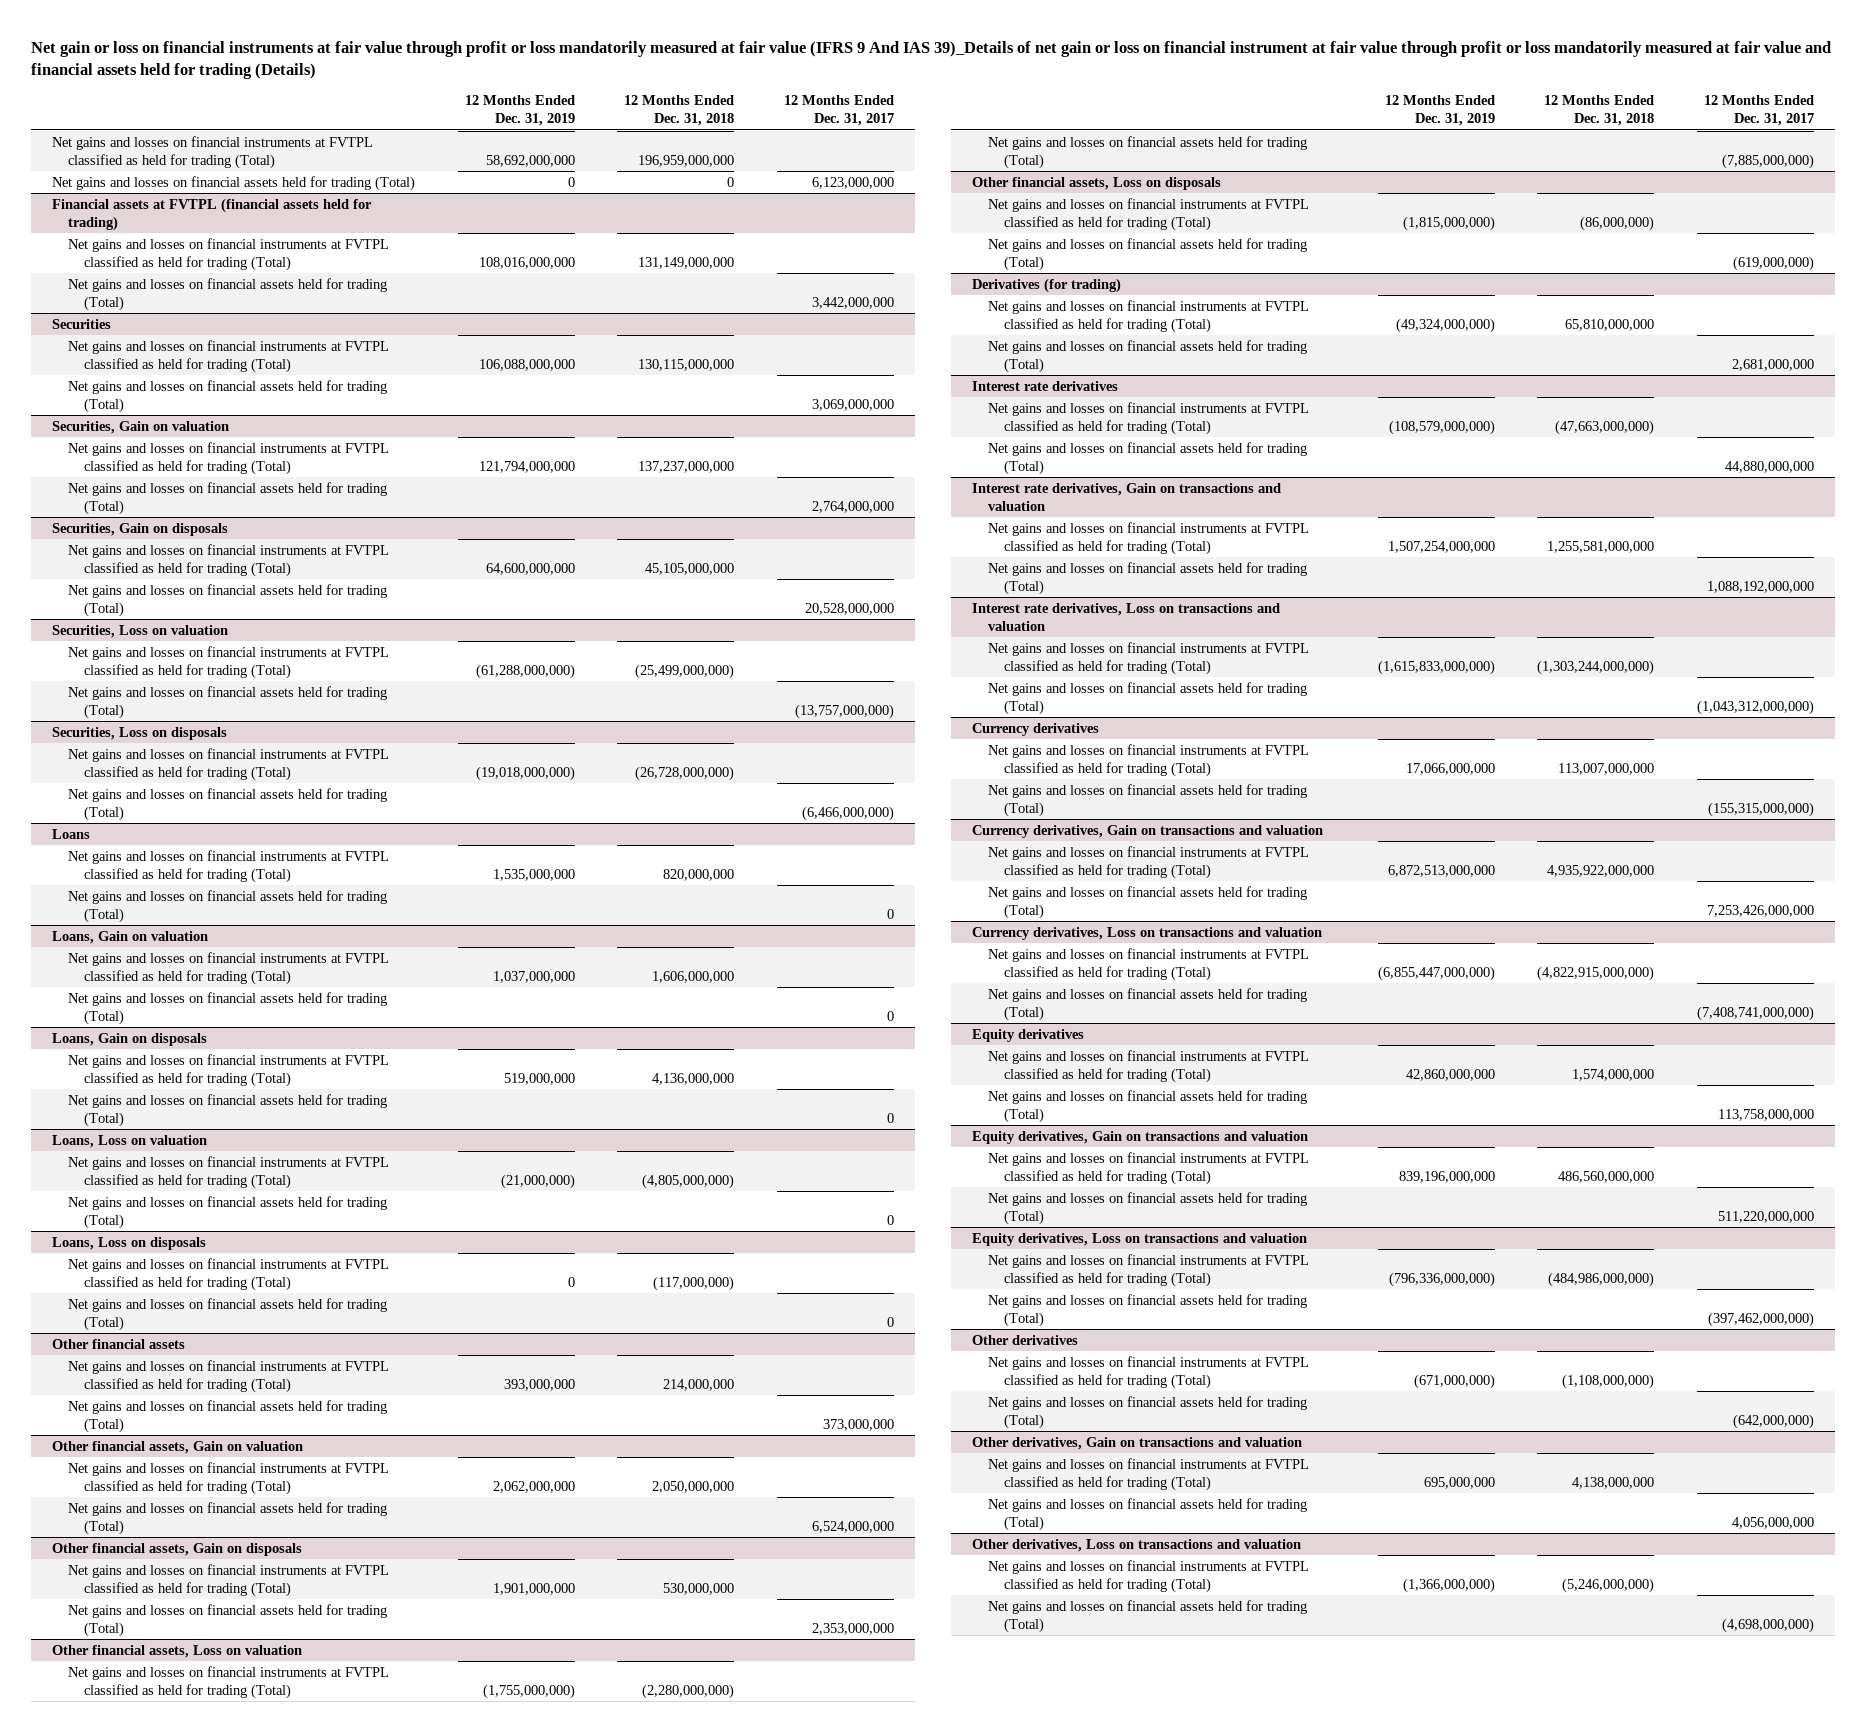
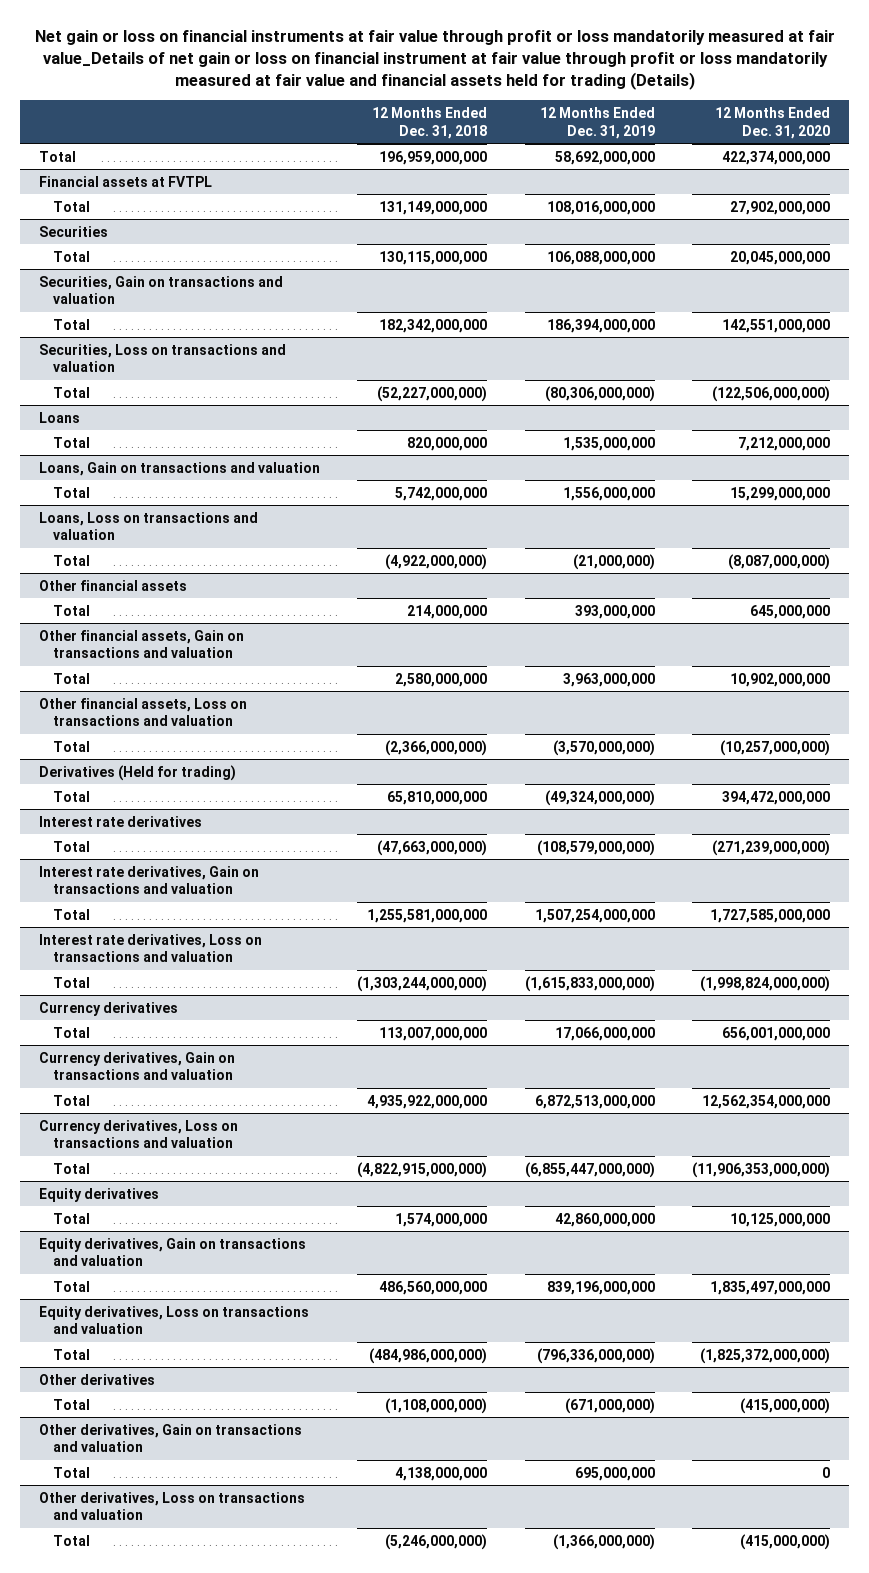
- Net gain or loss on financial instruments at fair value through profit or loss mandatorily measured at fair value (IFRS 9 And IAS 39)_Details of net gain or loss on financial instrument at fair value through profit or loss mandatorily measured at fair value and financial assets held for trading (Details)
+ Net gain or loss on financial instruments at fair value through profit or loss mandatorily measured at fair value_Details of net gain or loss on financial instrument at fair value through profit or loss mandatorily measured at fair value and financial assets held for trading (Details)
- | 12 Months Ended Dec. 31, 2019 | 12 Months Ended Dec. 31, 2018 | 12 Months Ended Dec. 31, 2017
+ | 12 Months Ended Dec. 31, 2018 | 12 Months Ended Dec. 31, 2019 | 12 Months Ended Dec. 31, 2020
- Net gains and losses on financial instruments at FVTPL classified as held for trading (Total) | 58,692,000,000 | 196,959,000,000 |
- Net gains and losses on financial assets held for trading (Total) | 0 | 0 | 6,123,000,000
- Financial assets at FVTPL (financial assets held for trading)
- Net gains and losses on financial instruments at FVTPL classified as held for trading (Total) | 108,016,000,000 | 131,149,000,000 |
- Net gains and losses on financial assets held for trading (Total) | | | 3,442,000,000
+ Total | 196,959,000,000 | 58,692,000,000 | 422,374,000,000
+ Financial assets at FVTPL
+ Total | 131,149,000,000 | 108,016,000,000 | 27,902,000,000
@ Securities
- Net gains and losses on financial instruments at FVTPL classified as held for trading (Total) | 106,088,000,000 | 130,115,000,000 |
- Net gains and losses on financial assets held for trading (Total) | | | 3,069,000,000
- Securities, Gain on valuation
- Net gains and losses on financial instruments at FVTPL classified as held for trading (Total) | 121,794,000,000 | 137,237,000,000 |
- Net gains and losses on financial assets held for trading (Total) | | | 2,764,000,000
- Securities, Gain on disposals
- Net gains and losses on financial instruments at FVTPL classified as held for trading (Total) | 64,600,000,000 | 45,105,000,000 |
- Net gains and losses on financial assets held for trading (Total) | | | 20,528,000,000
- Securities, Loss on valuation
- Net gains and losses on financial instruments at FVTPL classified as held for trading (Total) | (61,288,000,000) | (25,499,000,000) |
- Net gains and losses on financial assets held for trading (Total) | | | (13,757,000,000)
- Securities, Loss on disposals
- Net gains and losses on financial instruments at FVTPL classified as held for trading (Total) | (19,018,000,000) | (26,728,000,000) |
- Net gains and losses on financial assets held for trading (Total) | | | (6,466,000,000)
@ Securities
+ Total | 130,115,000,000 | 106,088,000,000 | 20,045,000,000
+ Securities, Gain on transactions and valuation
+ Total | 182,342,000,000 | 186,394,000,000 | 142,551,000,000
+ Securities, Loss on transactions and valuation
+ Total | (52,227,000,000) | (80,306,000,000) | (122,506,000,000)
@ Loans
- Net gains and losses on financial instruments at FVTPL classified as held for trading (Total) | 1,535,000,000 | 820,000,000 |
- Net gains and losses on financial assets held for trading (Total) | | | 0
- Loans, Gain on valuation
- Net gains and losses on financial instruments at FVTPL classified as held for trading (Total) | 1,037,000,000 | 1,606,000,000 |
- Net gains and losses on financial assets held for trading (Total) | | | 0
- Loans, Gain on disposals
- Net gains and losses on financial instruments at FVTPL classified as held for trading (Total) | 519,000,000 | 4,136,000,000 |
- Net gains and losses on financial assets held for trading (Total) | | | 0
- Loans, Loss on valuation
- Net gains and losses on financial instruments at FVTPL classified as held for trading (Total) | (21,000,000) | (4,805,000,000) |
- Net gains and losses on financial assets held for trading (Total) | | | 0
- Loans, Loss on disposals
- Net gains and losses on financial instruments at FVTPL classified as held for trading (Total) | 0 | (117,000,000) |
- Net gains and losses on financial assets held for trading (Total) | | | 0
@ Loans
+ Total | 820,000,000 | 1,535,000,000 | 7,212,000,000
+ Loans, Gain on transactions and valuation
+ Total | 5,742,000,000 | 1,556,000,000 | 15,299,000,000
+ Loans, Loss on transactions and valuation
+ Total | (4,922,000,000) | (21,000,000) | (8,087,000,000)
@ Other financial assets
- Net gains and losses on financial instruments at FVTPL classified as held for trading (Total) | 393,000,000 | 214,000,000 |
- Net gains and losses on financial assets held for trading (Total) | | | 373,000,000
- Other financial assets, Gain on valuation
- Net gains and losses on financial instruments at FVTPL classified as held for trading (Total) | 2,062,000,000 | 2,050,000,000 |
- Net gains and losses on financial assets held for trading (Total) | | | 6,524,000,000
- Other financial assets, Gain on disposals
- Net gains and losses on financial instruments at FVTPL classified as held for trading (Total) | 1,901,000,000 | 530,000,000 |
- Net gains and losses on financial assets held for trading (Total) | | | 2,353,000,000
- Other financial assets, Loss on valuation
- Net gains and losses on financial instruments at FVTPL classified as held for trading (Total) | (1,755,000,000) | (2,280,000,000) |
- Net gains and losses on financial assets held for trading (Total) | | | (7,885,000,000)
- Other financial assets, Loss on disposals
- Net gains and losses on financial instruments at FVTPL classified as held for trading (Total) | (1,815,000,000) | (86,000,000) |
- Net gains and losses on financial assets held for trading (Total) | | | (619,000,000)
- Derivatives (for trading)
- Net gains and losses on financial instruments at FVTPL classified as held for trading (Total) | (49,324,000,000) | 65,810,000,000 |
- Net gains and losses on financial assets held for trading (Total) | | | 2,681,000,000
@ Other financial assets
+ Total | 214,000,000 | 393,000,000 | 645,000,000
+ Other financial assets, Gain on transactions and valuation
+ Total | 2,580,000,000 | 3,963,000,000 | 10,902,000,000
+ Other financial assets, Loss on transactions and valuation
+ Total | (2,366,000,000) | (3,570,000,000) | (10,257,000,000)
+ Derivatives (Held for trading)
+ Total | 65,810,000,000 | (49,324,000,000) | 394,472,000,000
@ Interest rate derivatives
- Net gains and losses on financial instruments at FVTPL classified as held for trading (Total) | (108,579,000,000) | (47,663,000,000) |
- Net gains and losses on financial assets held for trading (Total) | | | 44,880,000,000
+ Total | (47,663,000,000) | (108,579,000,000) | (271,239,000,000)
@ Interest rate derivatives, Gain on transactions and valuation
- Net gains and losses on financial instruments at FVTPL classified as held for trading (Total) | 1,507,254,000,000 | 1,255,581,000,000 |
- Net gains and losses on financial assets held for trading (Total) | | | 1,088,192,000,000
+ Total | 1,255,581,000,000 | 1,507,254,000,000 | 1,727,585,000,000
@ Interest rate derivatives, Loss on transactions and valuation
- Net gains and losses on financial instruments at FVTPL classified as held for trading (Total) | (1,615,833,000,000) | (1,303,244,000,000) |
- Net gains and losses on financial assets held for trading (Total) | | | (1,043,312,000,000)
+ Total | (1,303,244,000,000) | (1,615,833,000,000) | (1,998,824,000,000)
@ Currency derivatives
- Net gains and losses on financial instruments at FVTPL classified as held for trading (Total) | 17,066,000,000 | 113,007,000,000 |
- Net gains and losses on financial assets held for trading (Total) | | | (155,315,000,000)
+ Total | 113,007,000,000 | 17,066,000,000 | 656,001,000,000
@ Currency derivatives, Gain on transactions and valuation
- Net gains and losses on financial instruments at FVTPL classified as held for trading (Total) | 6,872,513,000,000 | 4,935,922,000,000 |
- Net gains and losses on financial assets held for trading (Total) | | | 7,253,426,000,000
+ Total | 4,935,922,000,000 | 6,872,513,000,000 | 12,562,354,000,000
@ Currency derivatives, Loss on transactions and valuation
- Net gains and losses on financial instruments at FVTPL classified as held for trading (Total) | (6,855,447,000,000) | (4,822,915,000,000) |
- Net gains and losses on financial assets held for trading (Total) | | | (7,408,741,000,000)
+ Total | (4,822,915,000,000) | (6,855,447,000,000) | (11,906,353,000,000)
@ Equity derivatives
- Net gains and losses on financial instruments at FVTPL classified as held for trading (Total) | 42,860,000,000 | 1,574,000,000 |
- Net gains and losses on financial assets held for trading (Total) | | | 113,758,000,000
+ Total | 1,574,000,000 | 42,860,000,000 | 10,125,000,000
@ Equity derivatives, Gain on transactions and valuation
- Net gains and losses on financial instruments at FVTPL classified as held for trading (Total) | 839,196,000,000 | 486,560,000,000 |
- Net gains and losses on financial assets held for trading (Total) | | | 511,220,000,000
+ Total | 486,560,000,000 | 839,196,000,000 | 1,835,497,000,000
@ Equity derivatives, Loss on transactions and valuation
- Net gains and losses on financial instruments at FVTPL classified as held for trading (Total) | (796,336,000,000) | (484,986,000,000) |
- Net gains and losses on financial assets held for trading (Total) | | | (397,462,000,000)
+ Total | (484,986,000,000) | (796,336,000,000) | (1,825,372,000,000)
@ Other derivatives
- Net gains and losses on financial instruments at FVTPL classified as held for trading (Total) | (671,000,000) | (1,108,000,000) |
- Net gains and losses on financial assets held for trading (Total) | | | (642,000,000)
+ Total | (1,108,000,000) | (671,000,000) | (415,000,000)
@ Other derivatives, Gain on transactions and valuation
- Net gains and losses on financial instruments at FVTPL classified as held for trading (Total) | 695,000,000 | 4,138,000,000 |
- Net gains and losses on financial assets held for trading (Total) | | | 4,056,000,000
+ Total | 4,138,000,000 | 695,000,000 | 0
@ Other derivatives, Loss on transactions and valuation
- Net gains and losses on financial instruments at FVTPL classified as held for trading (Total) | (1,366,000,000) | (5,246,000,000) |
- Net gains and losses on financial assets held for trading (Total) | | | (4,698,000,000)
+ Total | (5,246,000,000) | (1,366,000,000) | (415,000,000)

